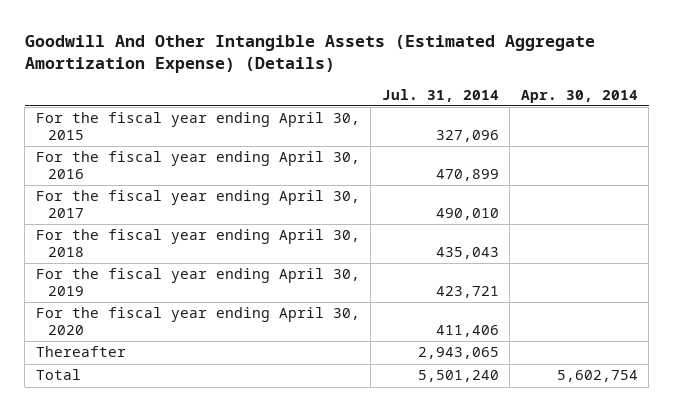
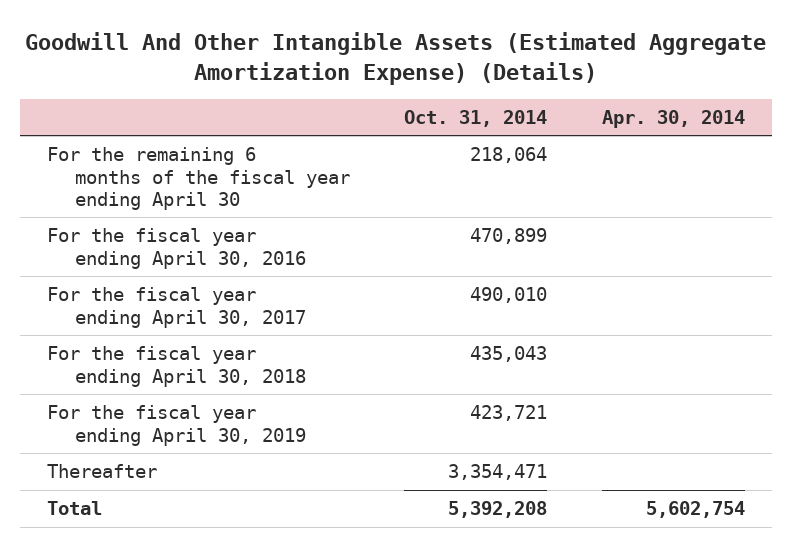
- | Jul. 31, 2014 | Apr. 30, 2014
+ | Oct. 31, 2014 | Apr. 30, 2014
- For the fiscal year ending April 30, 2015 | 327,096 |
+ For the remaining 6 months of the fiscal year ending April 30 | 218,064 |
- For the fiscal year ending April 30, 2020 | 411,406 |

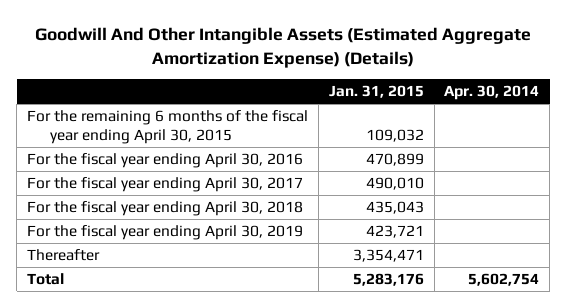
- | Oct. 31, 2014 | Apr. 30, 2014
+ | Jan. 31, 2015 | Apr. 30, 2014
- For the remaining 6 months of the fiscal year ending April 30 | 218,064 |
+ For the remaining 6 months of the fiscal year ending April 30, 2015 | 109,032 |

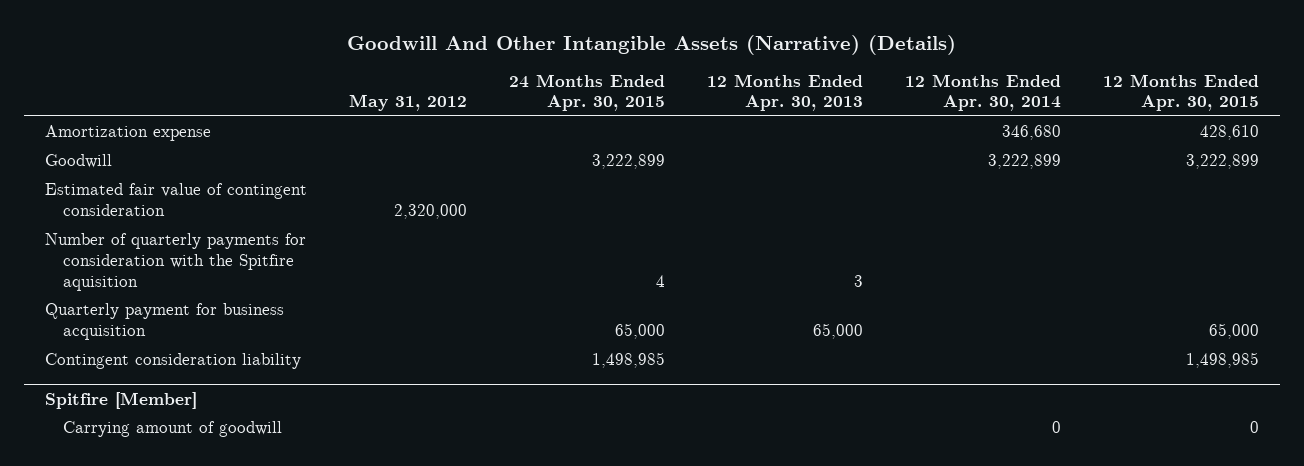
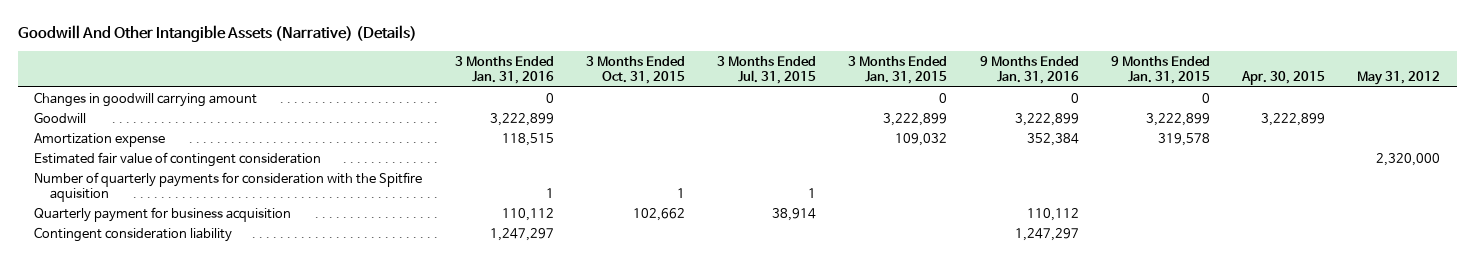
- | May 31, 2012 | 24 Months Ended Apr. 30, 2015 | 12 Months Ended Apr. 30, 2013 | 12 Months Ended Apr. 30, 2014 | 12 Months Ended Apr. 30, 2015
+ | 3 Months Ended Jan. 31, 2016 | 3 Months Ended Oct. 31, 2015 | 3 Months Ended Jul. 31, 2015 | 3 Months Ended Jan. 31, 2015 | 9 Months Ended Jan. 31, 2016 | 9 Months Ended Jan. 31, 2015 | Apr. 30, 2015 | May 31, 2012
+ Changes in goodwill carrying amount | 0 | | | 0 | 0 | 0 | |
moved down: Amortization expense | 118,515 | | | 109,032 | 352,384 | 319,578 | |
- Spitfire [Member]
- Carrying amount of goodwill | | | | 0 | 0

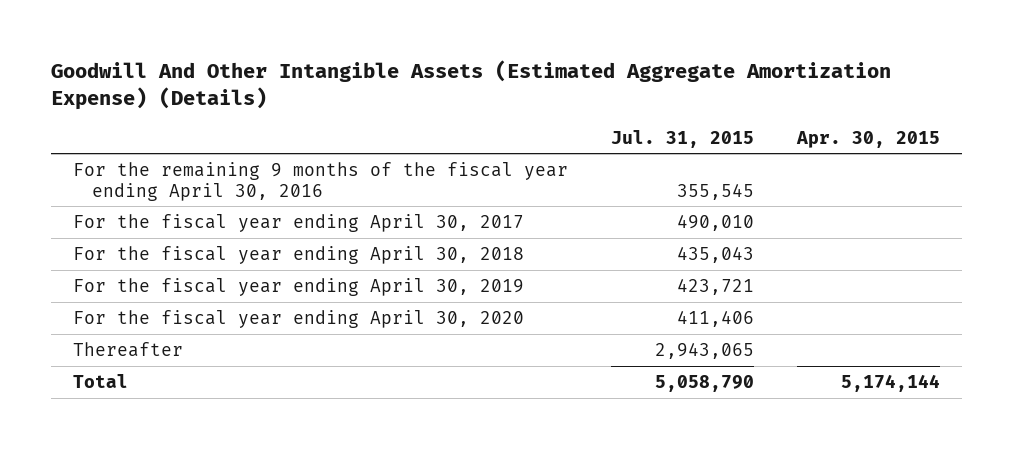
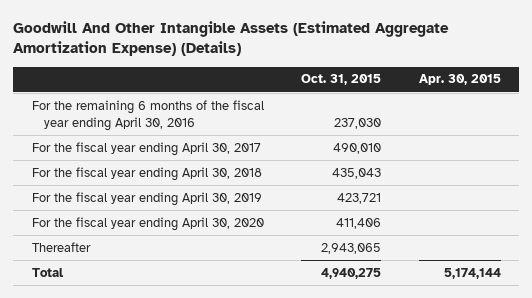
- | Jul. 31, 2015 | Apr. 30, 2015
+ | Oct. 31, 2015 | Apr. 30, 2015
- For the remaining 9 months of the fiscal year ending April 30, 2016 | 355,545 |
+ For the remaining 6 months of the fiscal year ending April 30, 2016 | 237,030 |

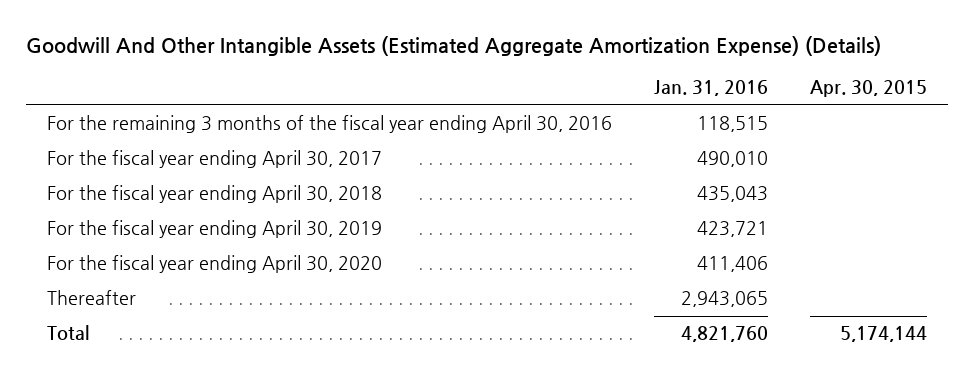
- | Oct. 31, 2015 | Apr. 30, 2015
+ | Jan. 31, 2016 | Apr. 30, 2015
- For the remaining 6 months of the fiscal year ending April 30, 2016 | 237,030 |
+ For the remaining 3 months of the fiscal year ending April 30, 2016 | 118,515 |

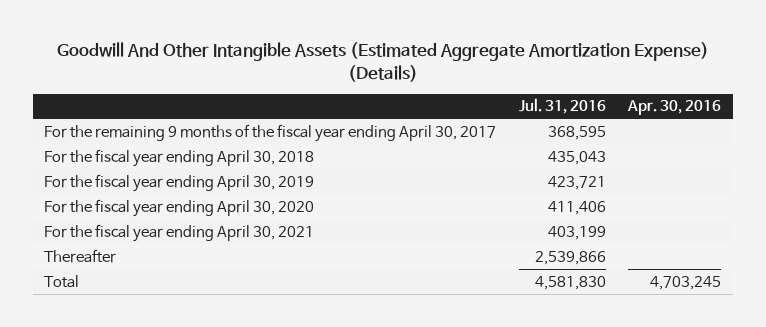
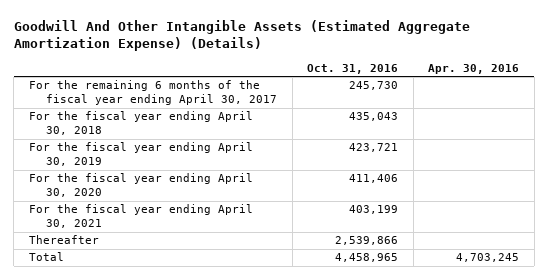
- | Jul. 31, 2016 | Apr. 30, 2016
+ | Oct. 31, 2016 | Apr. 30, 2016
- For the remaining 9 months of the fiscal year ending April 30, 2017 | 368,595 |
+ For the remaining 6 months of the fiscal year ending April 30, 2017 | 245,730 |

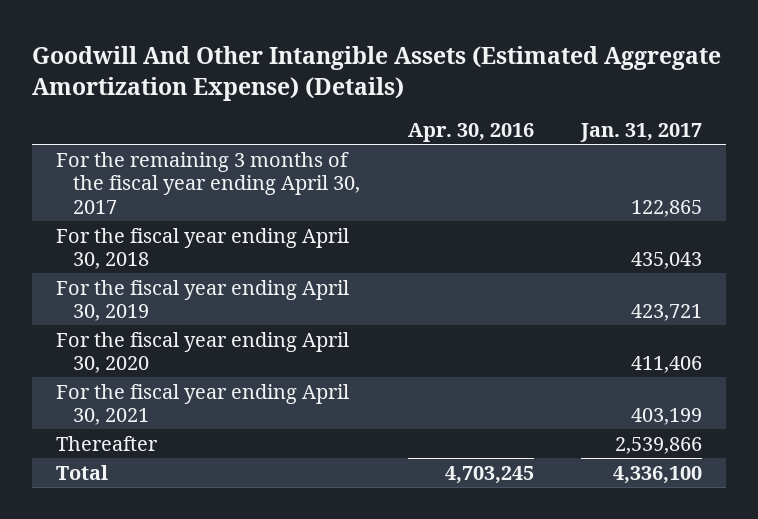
- | Oct. 31, 2016 | Apr. 30, 2016
+ | Apr. 30, 2016 | Jan. 31, 2017
- For the remaining 6 months of the fiscal year ending April 30, 2017 | 245,730 |
+ For the remaining 3 months of the fiscal year ending April 30, 2017 | | 122,865

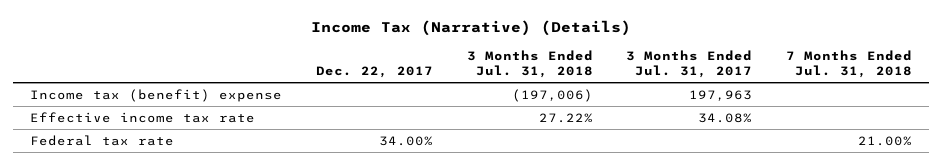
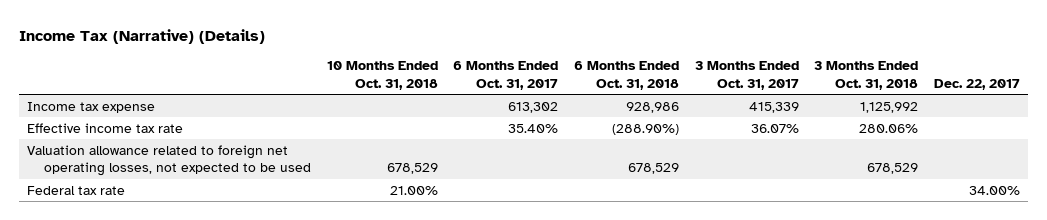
- | Dec. 22, 2017 | 3 Months Ended Jul. 31, 2018 | 3 Months Ended Jul. 31, 2017 | 7 Months Ended Jul. 31, 2018
+ | 10 Months Ended Oct. 31, 2018 | 6 Months Ended Oct. 31, 2017 | 6 Months Ended Oct. 31, 2018 | 3 Months Ended Oct. 31, 2017 | 3 Months Ended Oct. 31, 2018 | Dec. 22, 2017
- Income tax (benefit) expense | | (197,006) | 197,963 |
+ Income tax expense | | 613,302 | 928,986 | 415,339 | 1,125,992 |
+ Valuation allowance related to foreign net operating losses, not expected to be used | 678,529 | | 678,529 | | 678,529 |

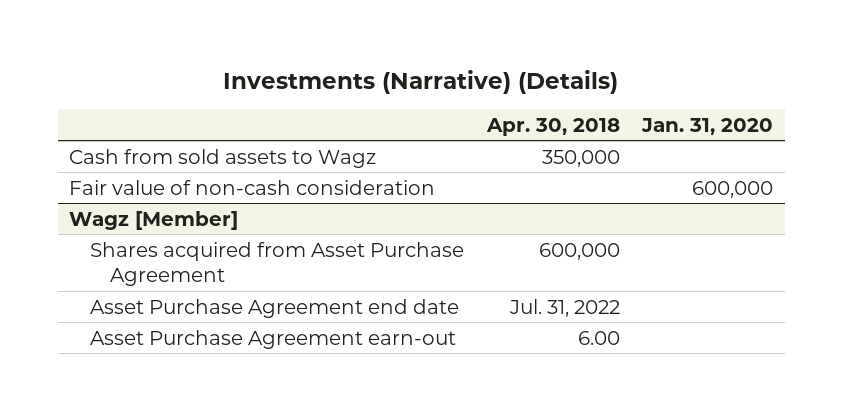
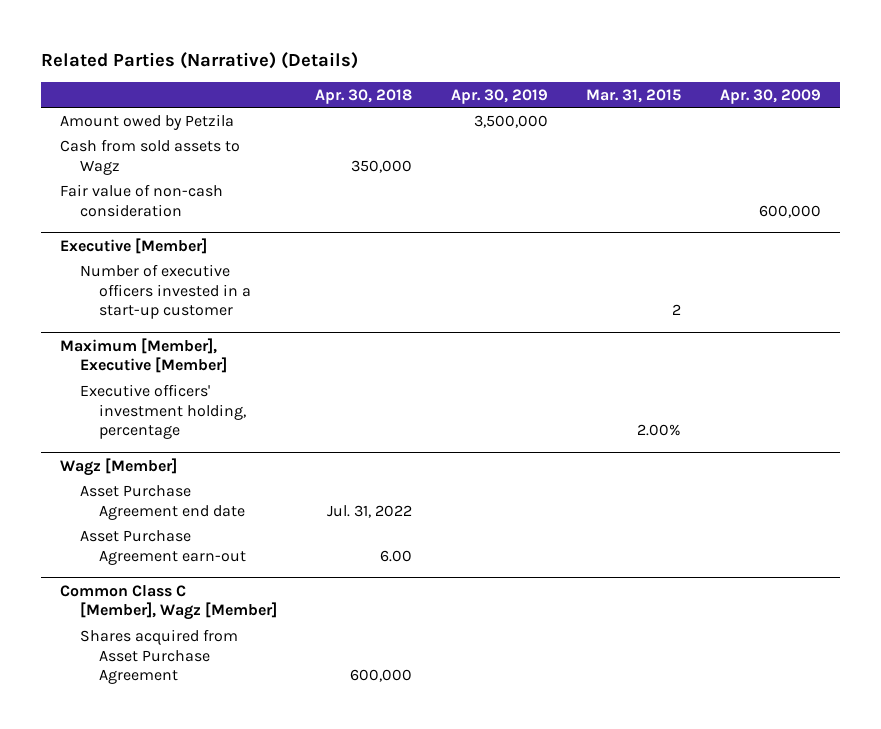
- Investments (Narrative) (Details)
+ Related Parties (Narrative) (Details)
- | Apr. 30, 2018 | Jan. 31, 2020
+ | Apr. 30, 2018 | Apr. 30, 2019 | Mar. 31, 2015 | Apr. 30, 2009
+ Amount owed by Petzila | | 3,500,000 | |
+ Executive [Member]
+ Number of executive officers invested in a start-up customer | | | 2 |
+ Maximum [Member], Executive [Member]
+ Executive officers' investment holding, percentage | | | 2.00% |
@ Wagz [Member]
- Shares acquired from Asset Purchase Agreement | 600,000 |
+ Common Class C [Member], Wagz [Member]
+ Shares acquired from Asset Purchase Agreement | 600,000 | | |

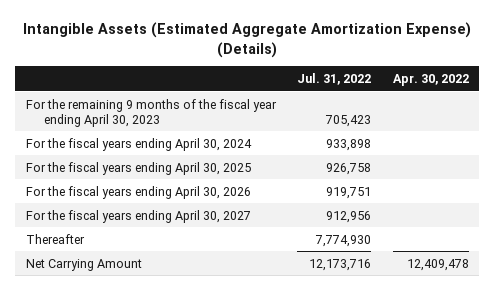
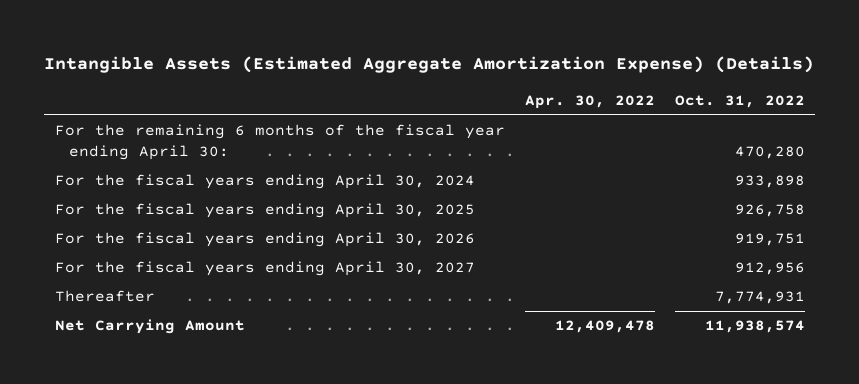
- | Jul. 31, 2022 | Apr. 30, 2022
+ | Apr. 30, 2022 | Oct. 31, 2022
- For the remaining 9 months of the fiscal year ending April 30, 2023 | 705,423 |
+ For the remaining 6 months of the fiscal year ending April 30: | | 470,280

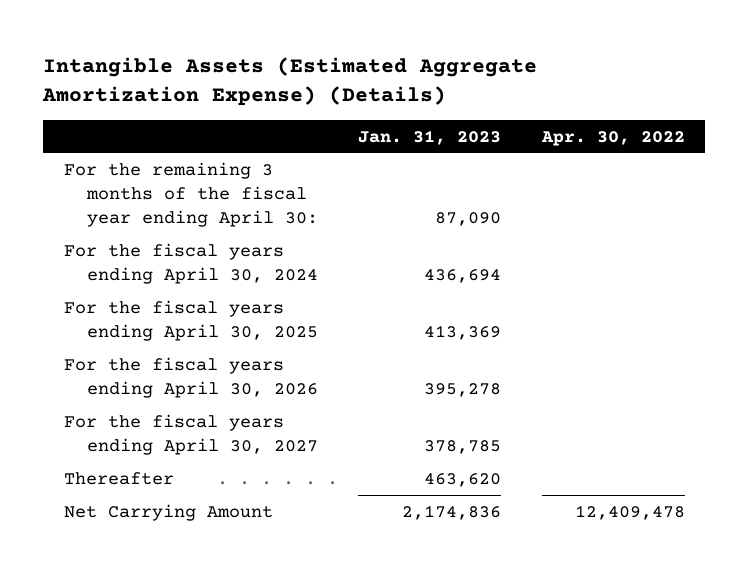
- | Apr. 30, 2022 | Oct. 31, 2022
+ | Jan. 31, 2023 | Apr. 30, 2022
- For the remaining 6 months of the fiscal year ending April 30: | | 470,280
+ For the remaining 3 months of the fiscal year ending April 30: | 87,090 |

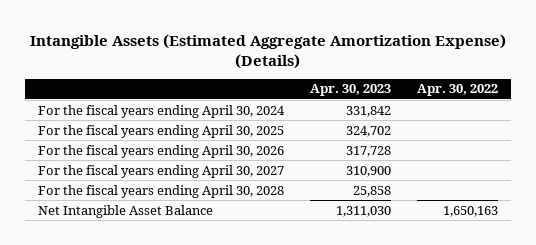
- | Jan. 31, 2023 | Apr. 30, 2022
+ | Apr. 30, 2023 | Apr. 30, 2022
- For the remaining 3 months of the fiscal year ending April 30: | 87,090 |
- Thereafter | 463,620 |
- Net Carrying Amount | 2,174,836 | 12,409,478
+ For the fiscal years ending April 30, 2028 | 25,858 |
+ Net Intangible Asset Balance | 1,311,030 | 1,650,163

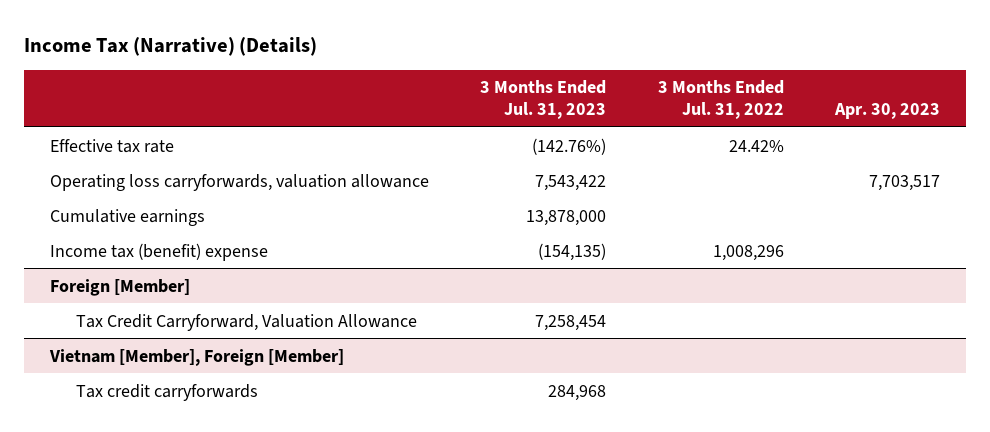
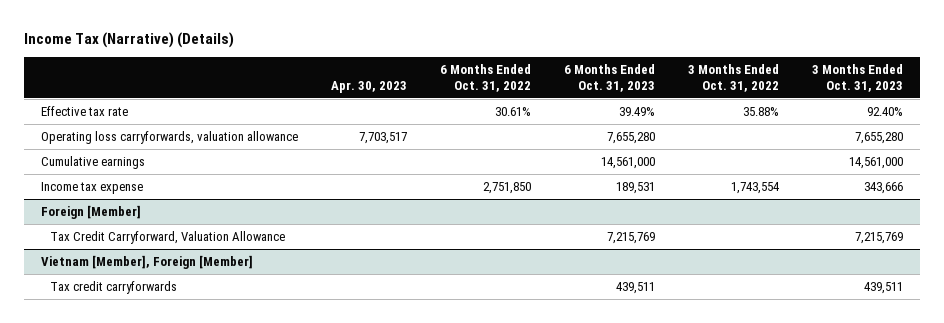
- | 3 Months Ended Jul. 31, 2023 | 3 Months Ended Jul. 31, 2022 | Apr. 30, 2023
+ | Apr. 30, 2023 | 6 Months Ended Oct. 31, 2022 | 6 Months Ended Oct. 31, 2023 | 3 Months Ended Oct. 31, 2022 | 3 Months Ended Oct. 31, 2023
- Income tax (benefit) expense | (154,135) | 1,008,296 |
+ Income tax expense | | 2,751,850 | 189,531 | 1,743,554 | 343,666

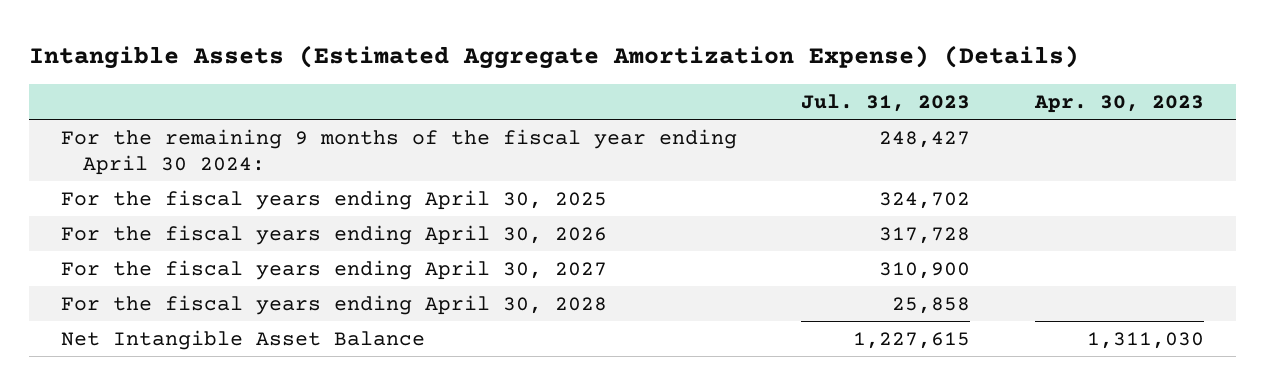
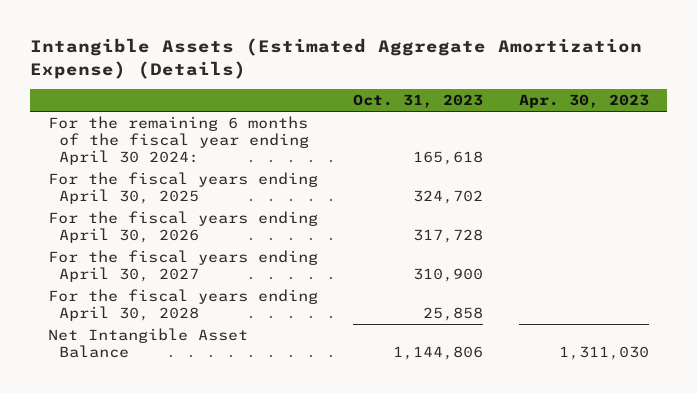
- | Jul. 31, 2023 | Apr. 30, 2023
+ | Oct. 31, 2023 | Apr. 30, 2023
- For the remaining 9 months of the fiscal year ending April 30 2024: | 248,427 |
+ For the remaining 6 months of the fiscal year ending April 30 2024: | 165,618 |

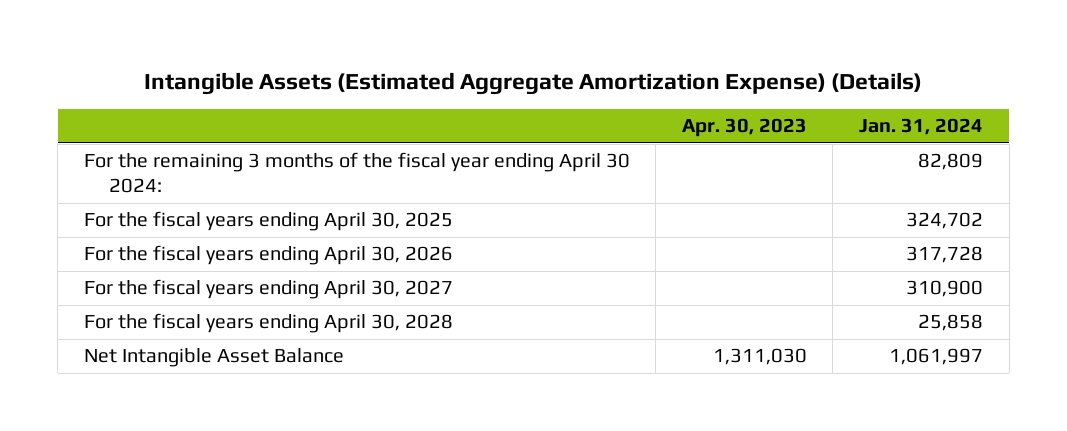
- | Oct. 31, 2023 | Apr. 30, 2023
+ | Apr. 30, 2023 | Jan. 31, 2024
- For the remaining 6 months of the fiscal year ending April 30 2024: | 165,618 |
+ For the remaining 3 months of the fiscal year ending April 30 2024: | | 82,809

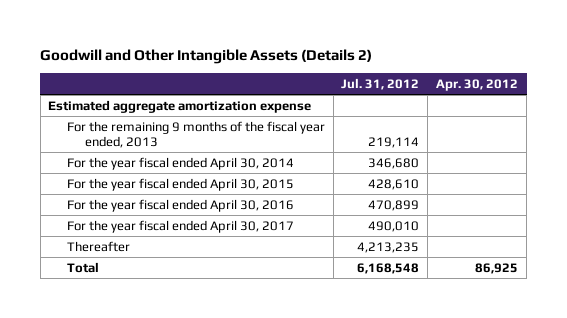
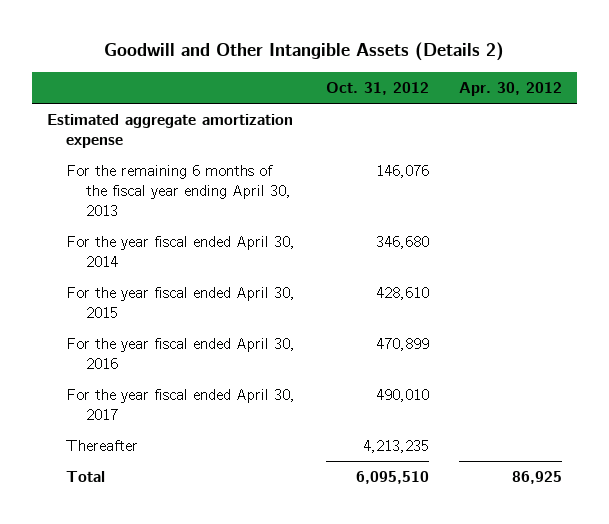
- | Jul. 31, 2012 | Apr. 30, 2012
+ | Oct. 31, 2012 | Apr. 30, 2012
- For the remaining 9 months of the fiscal year ended, 2013 | 219,114 |
+ For the remaining 6 months of the fiscal year ending April 30, 2013 | 146,076 |

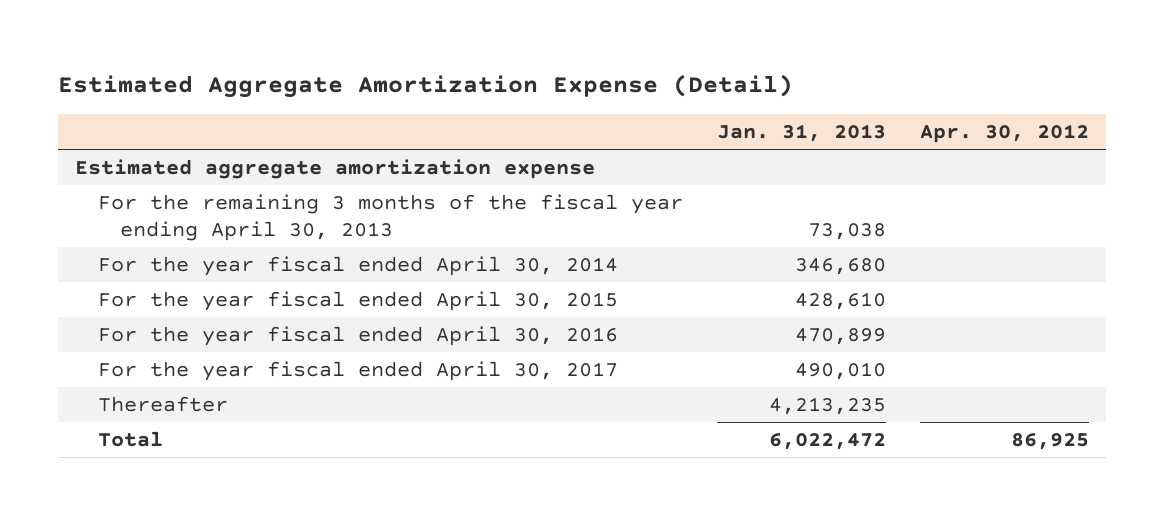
- Goodwill and Other Intangible Assets (Details 2)
+ Estimated Aggregate Amortization Expense (Detail)
- | Oct. 31, 2012 | Apr. 30, 2012
+ | Jan. 31, 2013 | Apr. 30, 2012
- For the remaining 6 months of the fiscal year ending April 30, 2013 | 146,076 |
+ For the remaining 3 months of the fiscal year ending April 30, 2013 | 73,038 |

